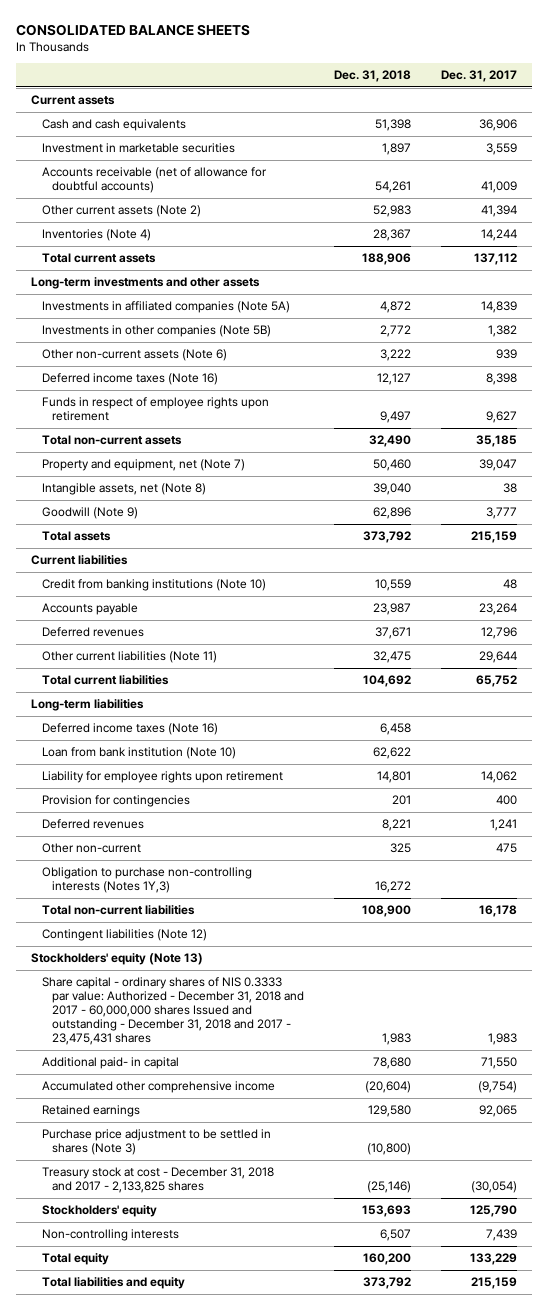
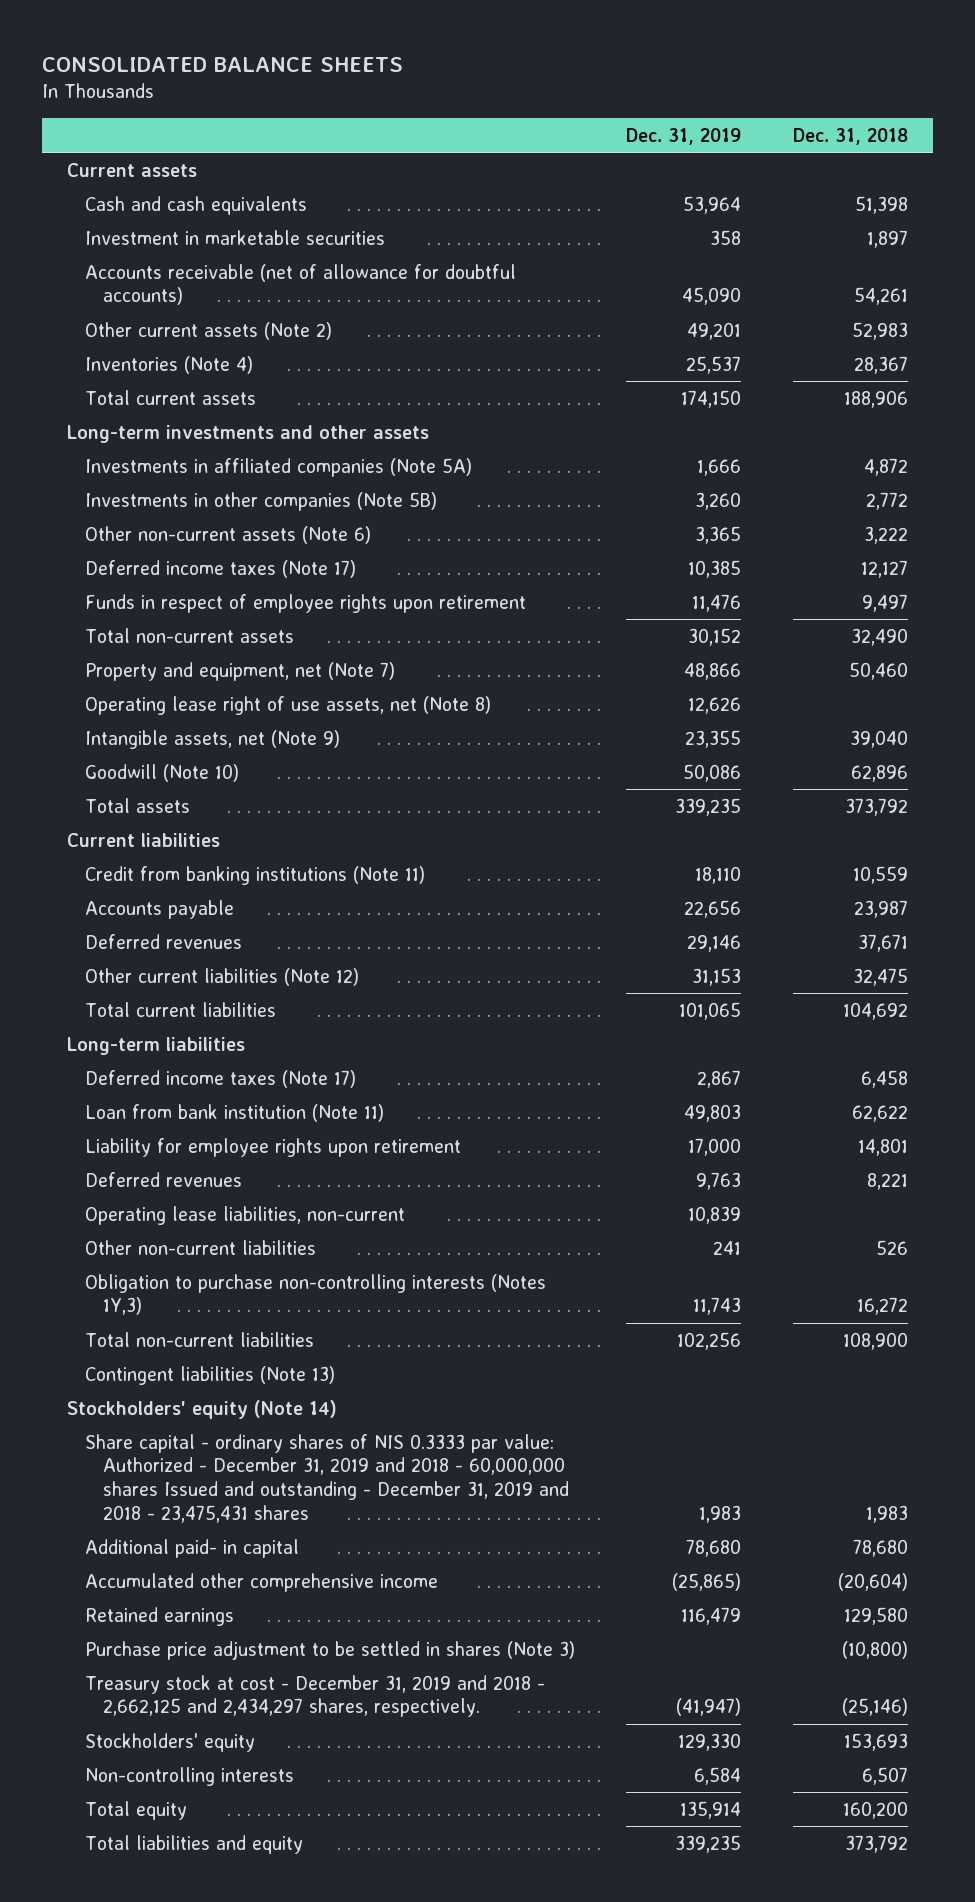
- | Dec. 31, 2018 | Dec. 31, 2017
+ | Dec. 31, 2019 | Dec. 31, 2018
- Deferred income taxes (Note 16) | 12,127 | 8,398
+ Deferred income taxes (Note 17) | 10,385 | 12,127
- Intangible assets, net (Note 8) | 39,040 | 38
- Goodwill (Note 9) | 62,896 | 3,777
+ Operating lease right of use assets, net (Note 8) | 12,626 |
+ Intangible assets, net (Note 9) | 23,355 | 39,040
+ Goodwill (Note 10) | 50,086 | 62,896
- Credit from banking institutions (Note 10) | 10,559 | 48
+ Credit from banking institutions (Note 11) | 18,110 | 10,559
- Other current liabilities (Note 11) | 32,475 | 29,644
+ Other current liabilities (Note 12) | 31,153 | 32,475
- Deferred income taxes (Note 16) | 6,458 |
- Loan from bank institution (Note 10) | 62,622 |
+ Deferred income taxes (Note 17) | 2,867 | 6,458
+ Loan from bank institution (Note 11) | 49,803 | 62,622
- Provision for contingencies | 201 | 400
- Other non-current | 325 | 475
+ Operating lease liabilities, non-current | 10,839 |
+ Other non-current liabilities | 241 | 526
- Contingent liabilities (Note 12)
- Stockholders' equity (Note 13)
- Share capital - ordinary shares of NIS 0.3333 par value: Authorized - December 31, 2018 and 2017 - 60,000,000 shares Issued and outstanding - December 31, 2018 and 2017 - 23,475,431 shares | 1,983 | 1,983
+ Contingent liabilities (Note 13)
+ Stockholders' equity (Note 14)
+ Share capital - ordinary shares of NIS 0.3333 par value: Authorized - December 31, 2019 and 2018 - 60,000,000 shares Issued and outstanding - December 31, 2019 and 2018 - 23,475,431 shares | 1,983 | 1,983
- Treasury stock at cost - December 31, 2018 and 2017 - 2,133,825 shares | (25,146) | (30,054)
+ Treasury stock at cost - December 31, 2019 and 2018 - 2,662,125 and 2,434,297 shares, respectively. | (41,947) | (25,146)

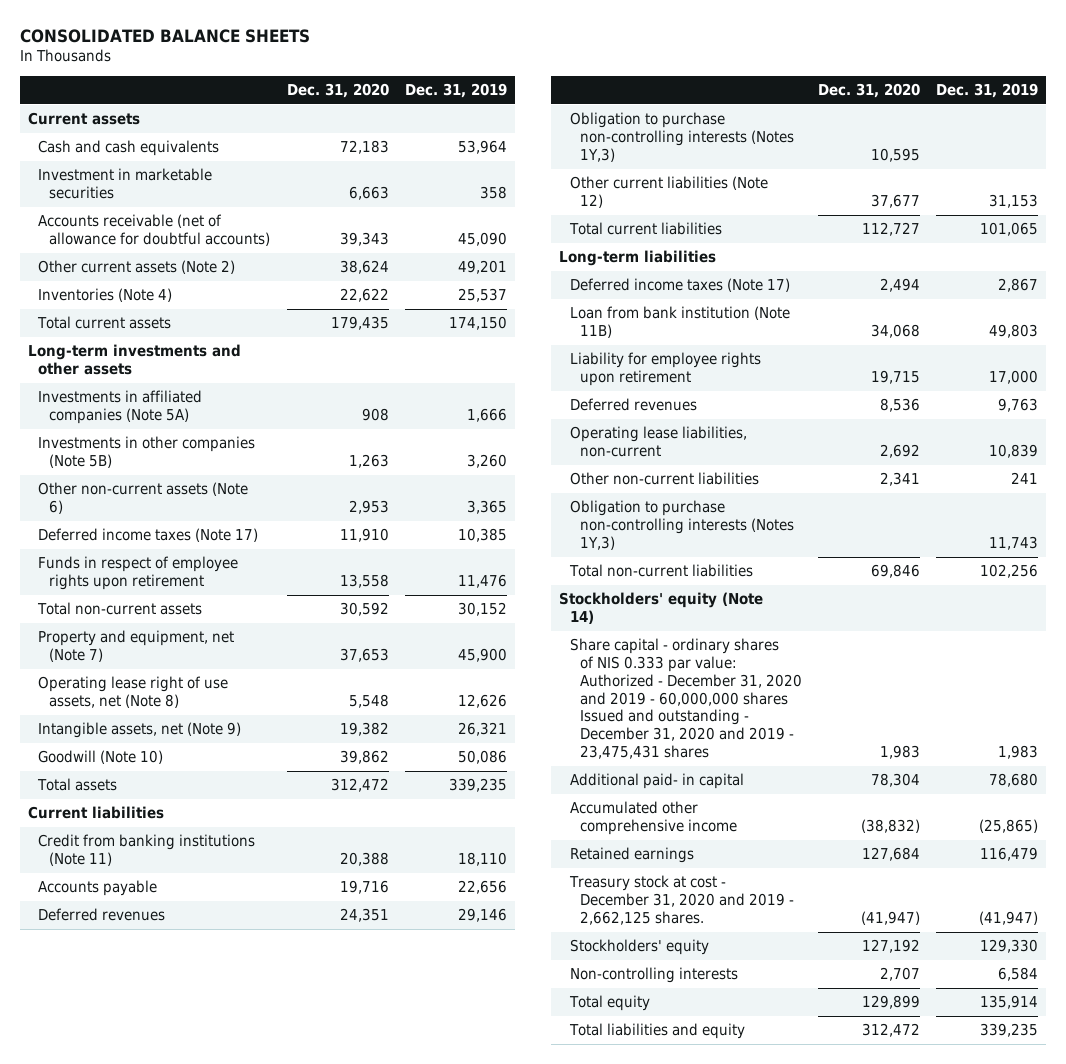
- | Dec. 31, 2019 | Dec. 31, 2018
+ | Dec. 31, 2020 | Dec. 31, 2019
- Property and equipment, net (Note 7) | 48,866 | 50,460
+ Property and equipment, net (Note 7) | 37,653 | 45,900
- Intangible assets, net (Note 9) | 23,355 | 39,040
+ Intangible assets, net (Note 9) | 19,382 | 26,321
+ Obligation to purchase non-controlling interests (Notes 1Y,3) | 10,595 |
- Loan from bank institution (Note 11) | 49,803 | 62,622
+ Loan from bank institution (Note 11B) | 34,068 | 49,803
- Contingent liabilities (Note 13)
- Share capital - ordinary shares of NIS 0.3333 par value: Authorized - December 31, 2019 and 2018 - 60,000,000 shares Issued and outstanding - December 31, 2019 and 2018 - 23,475,431 shares | 1,983 | 1,983
+ Share capital - ordinary shares of NIS 0.333 par value: Authorized - December 31, 2020 and 2019 - 60,000,000 shares Issued and outstanding - December 31, 2020 and 2019 - 23,475,431 shares | 1,983 | 1,983
- Purchase price adjustment to be settled in shares (Note 3) | | (10,800)
- Treasury stock at cost - December 31, 2019 and 2018 - 2,662,125 and 2,434,297 shares, respectively. | (41,947) | (25,146)
+ Treasury stock at cost - December 31, 2020 and 2019 - 2,662,125 shares. | (41,947) | (41,947)

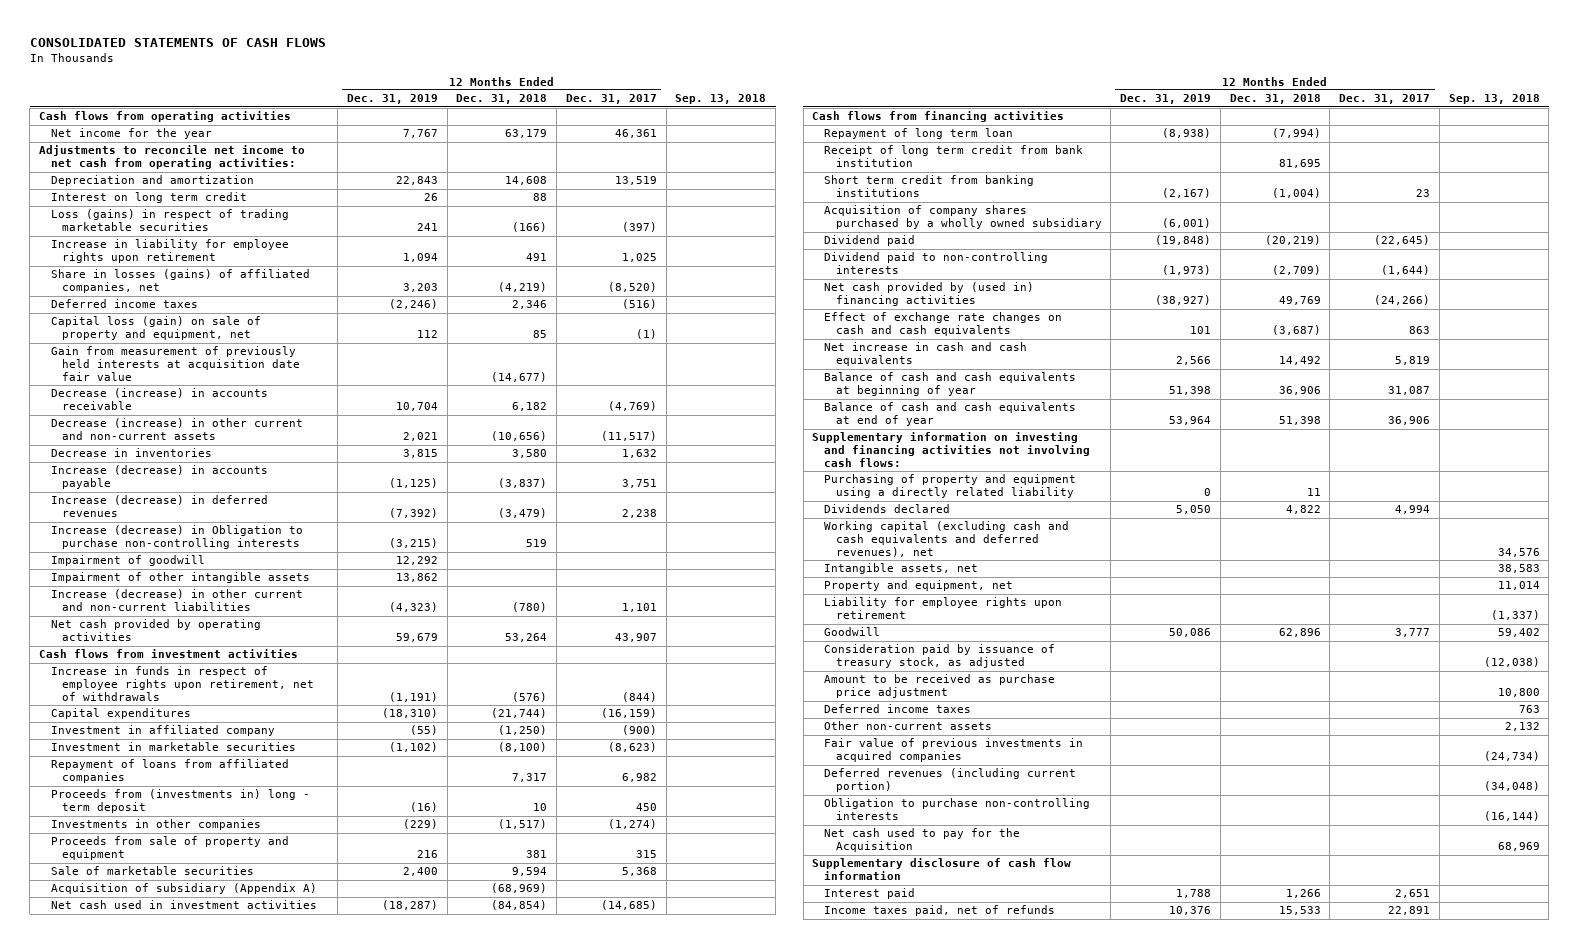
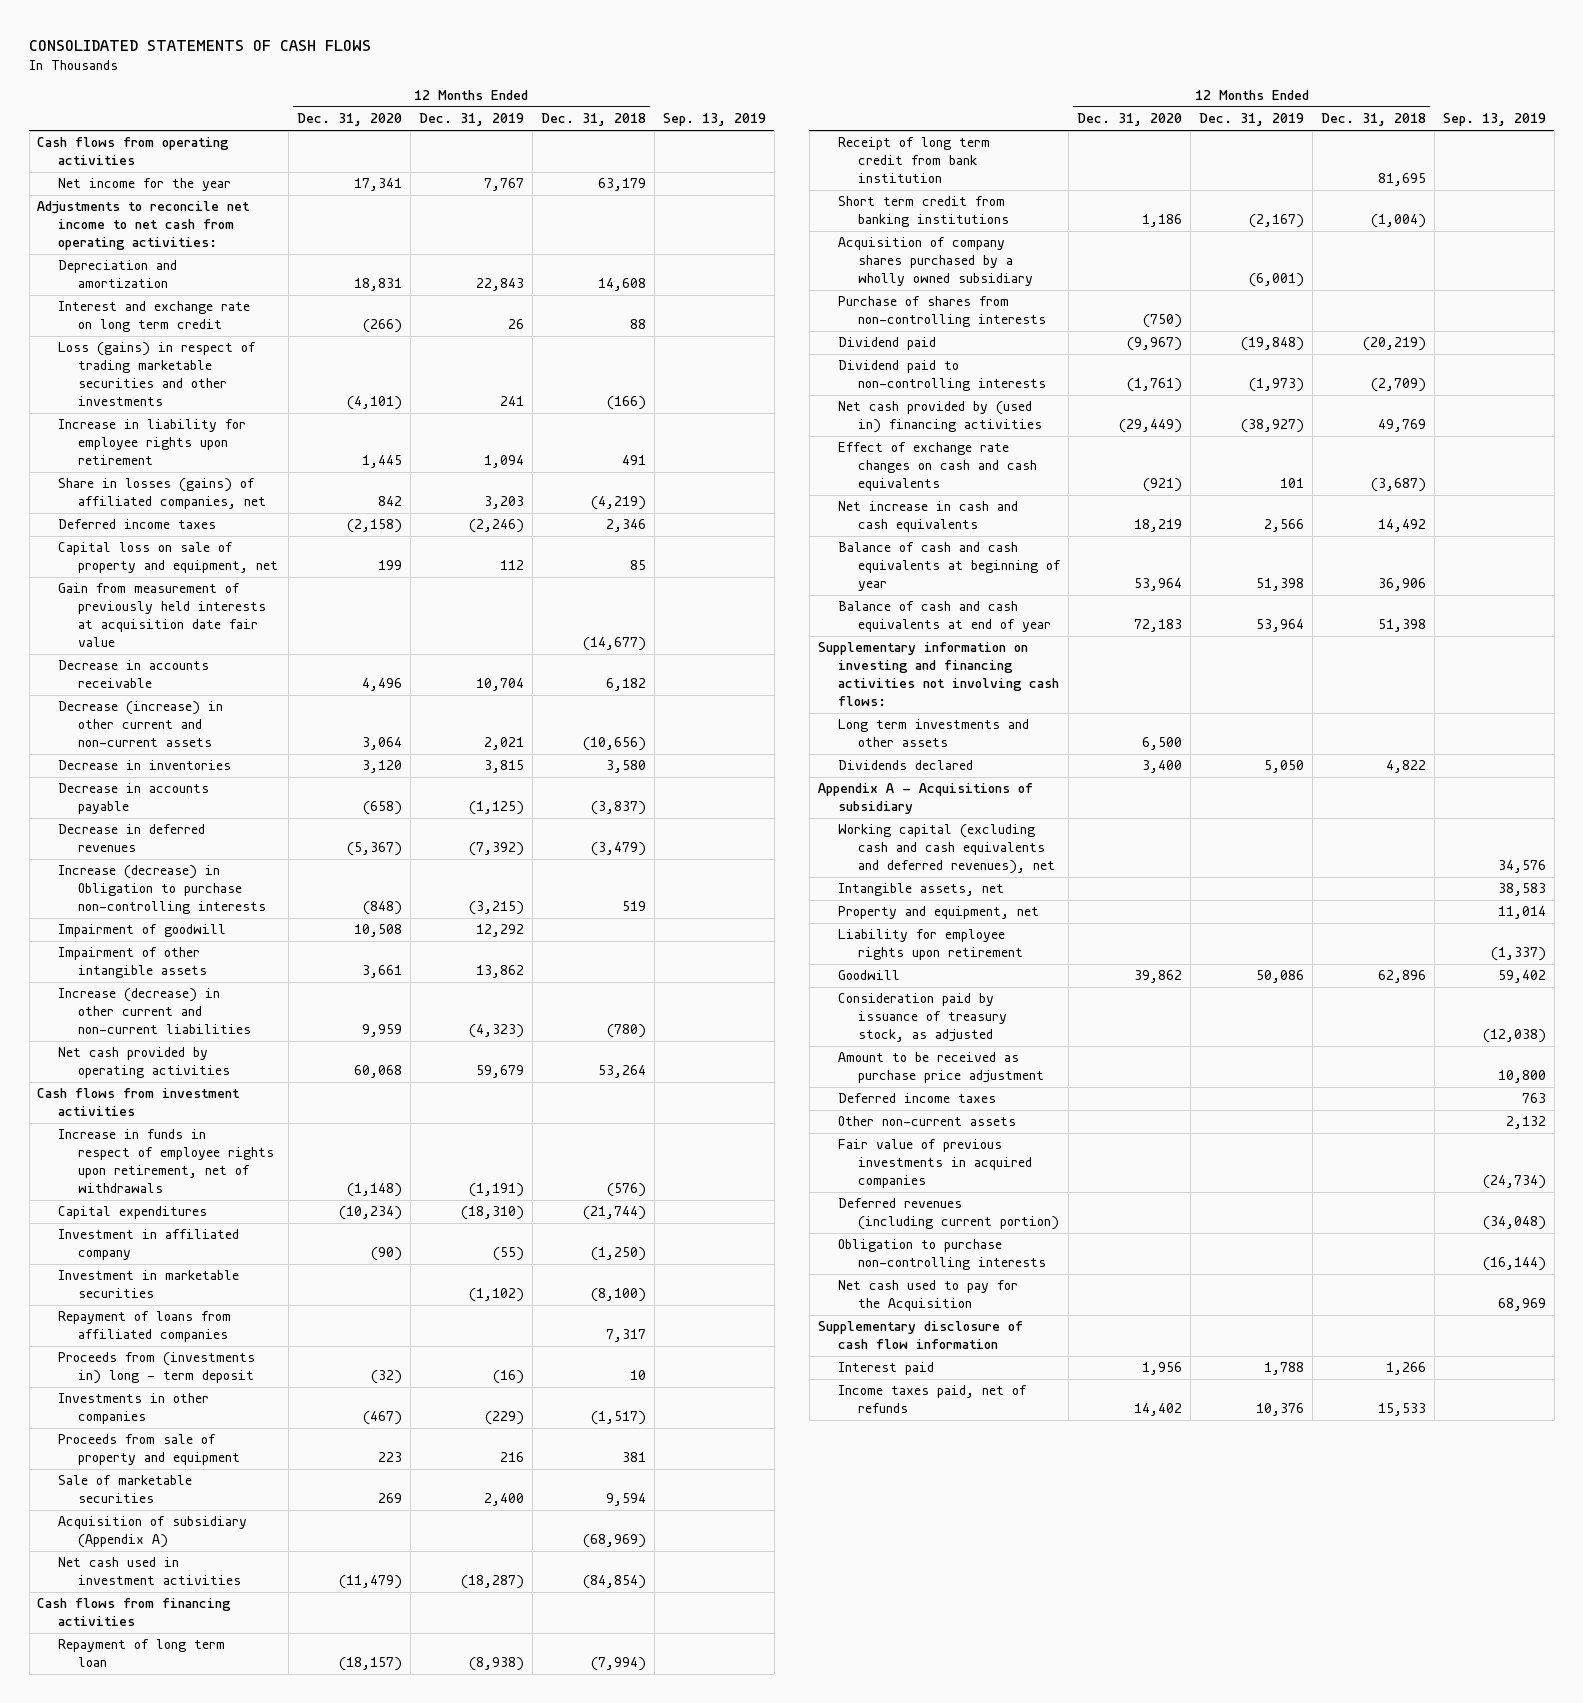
- | 12 Months Ended Dec. 31, 2019 | 12 Months Ended Dec. 31, 2018 | 12 Months Ended Dec. 31, 2017 | Sep. 13, 2018
+ | 12 Months Ended Dec. 31, 2020 | 12 Months Ended Dec. 31, 2019 | 12 Months Ended Dec. 31, 2018 | Sep. 13, 2019
- Interest on long term credit | 26 | 88 | |
- Loss (gains) in respect of trading marketable securities | 241 | (166) | (397) |
+ Interest and exchange rate on long term credit | (266) | 26 | 88 |
+ Loss (gains) in respect of trading marketable securities and other investments | (4,101) | 241 | (166) |
- Capital loss (gain) on sale of property and equipment, net | 112 | 85 | (1) |
+ Capital loss on sale of property and equipment, net | 199 | 112 | 85 |
- Decrease (increase) in accounts receivable | 10,704 | 6,182 | (4,769) |
+ Decrease in accounts receivable | 4,496 | 10,704 | 6,182 |
- Increase (decrease) in accounts payable | (1,125) | (3,837) | 3,751 |
- Increase (decrease) in deferred revenues | (7,392) | (3,479) | 2,238 |
+ Decrease in accounts payable | (658) | (1,125) | (3,837) |
+ Decrease in deferred revenues | (5,367) | (7,392) | (3,479) |
+ Purchase of shares from non-controlling interests | (750) | | |
- Purchasing of property and equipment using a directly related liability | 0 | 11 | |
+ Long term investments and other assets | 6,500 | | |
+ Appendix A - Acquisitions of subsidiary

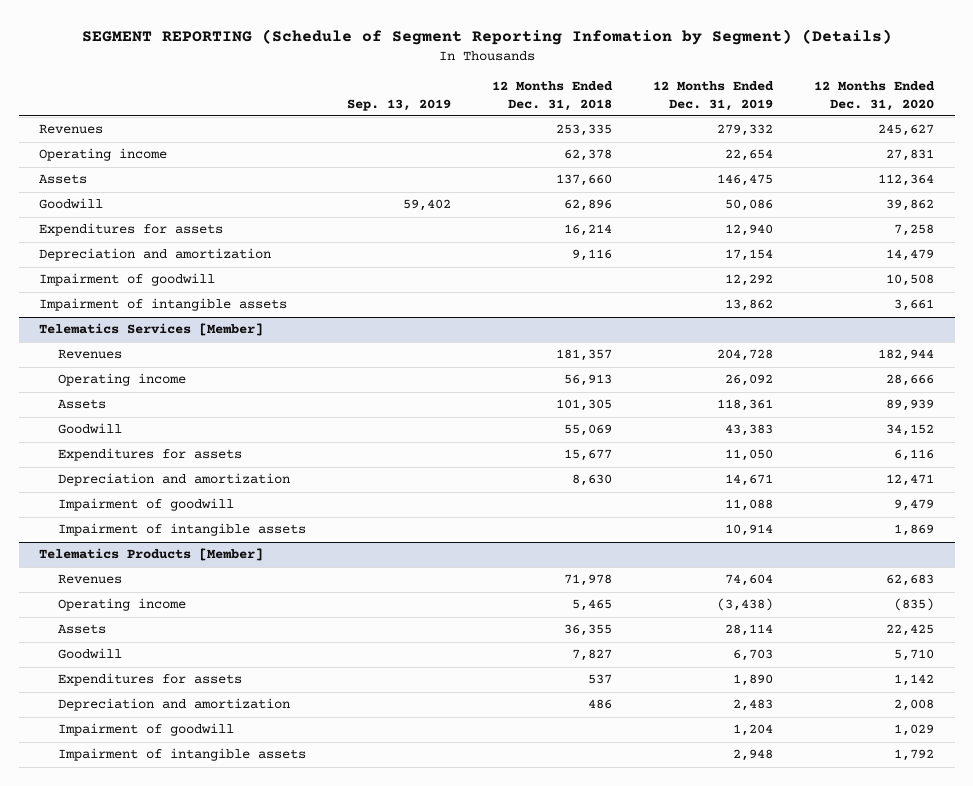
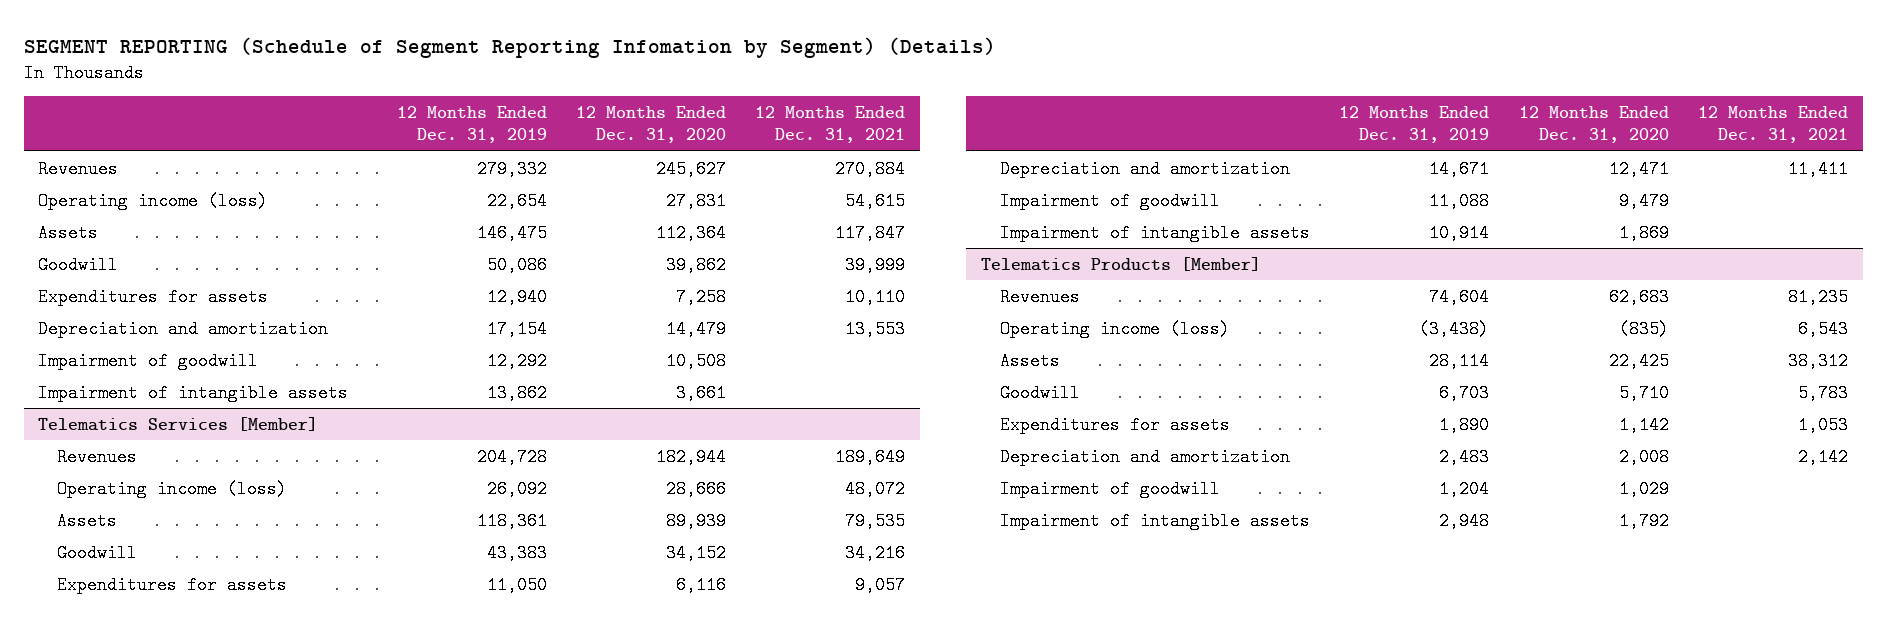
- | Sep. 13, 2019 | 12 Months Ended Dec. 31, 2018 | 12 Months Ended Dec. 31, 2019 | 12 Months Ended Dec. 31, 2020
+ | 12 Months Ended Dec. 31, 2019 | 12 Months Ended Dec. 31, 2020 | 12 Months Ended Dec. 31, 2021
- Operating income | | 62,378 | 22,654 | 27,831
+ Operating income (loss) | 22,654 | 27,831 | 54,615
@ Telematics Services [Member]
- Operating income | | 56,913 | 26,092 | 28,666
+ Operating income (loss) | 26,092 | 28,666 | 48,072
@ Telematics Products [Member]
- Operating income | | 5,465 | (3,438) | (835)
+ Operating income (loss) | (3,438) | (835) | 6,543

